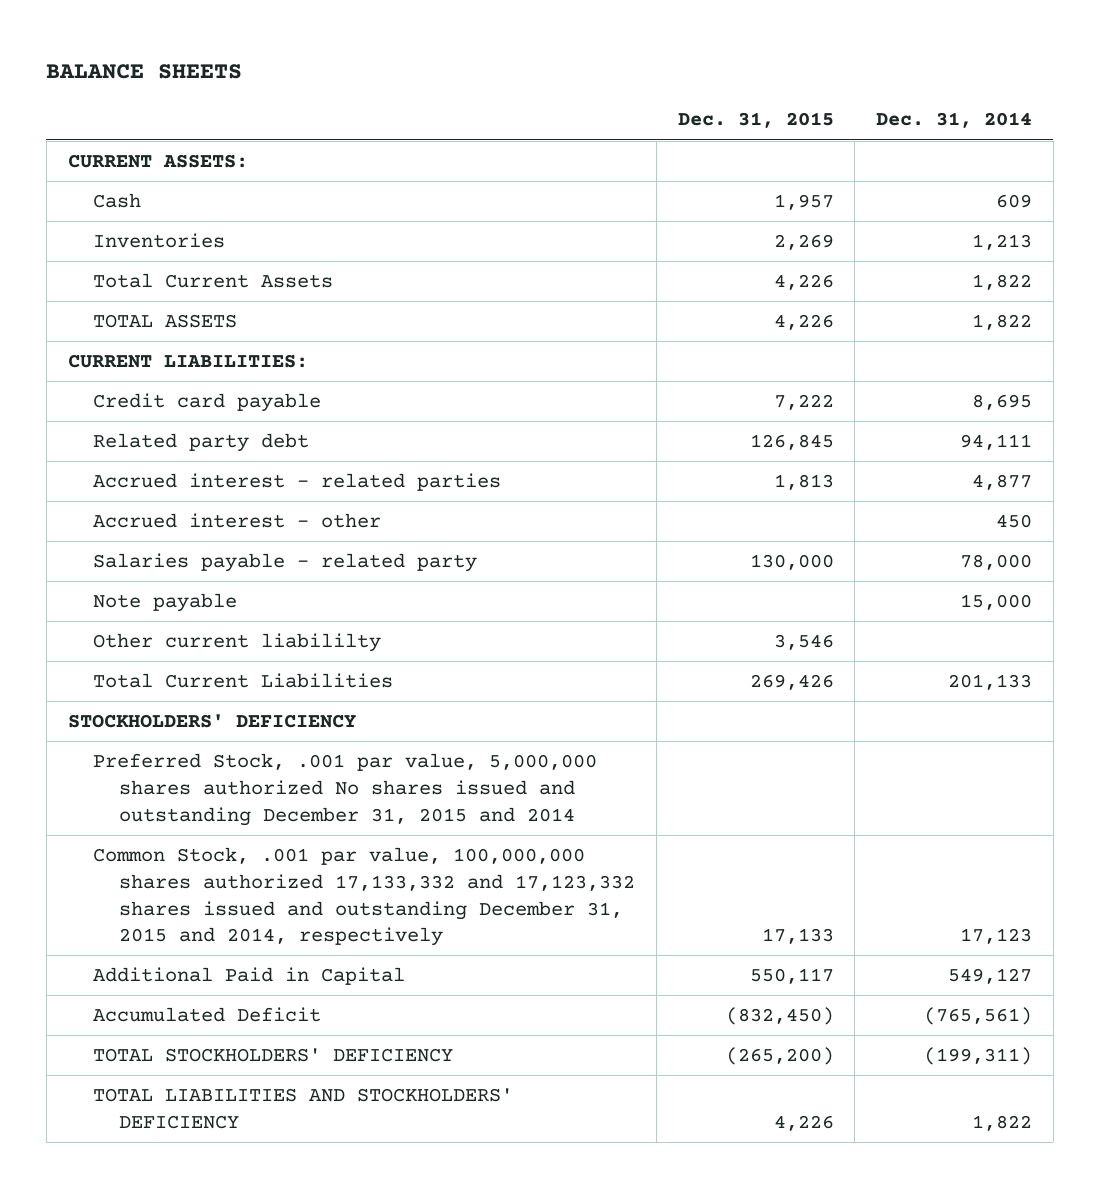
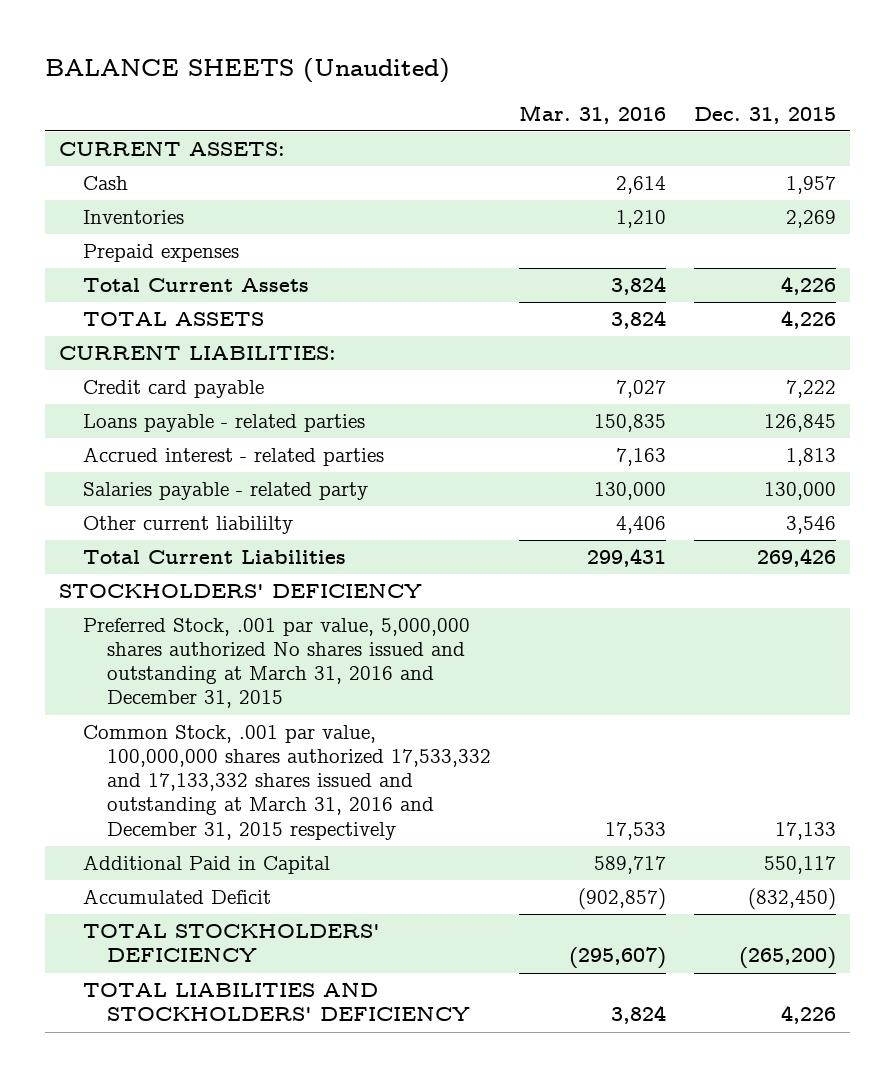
- BALANCE SHEETS
+ BALANCE SHEETS (Unaudited)
- | Dec. 31, 2015 | Dec. 31, 2014
+ | Mar. 31, 2016 | Dec. 31, 2015
+ Prepaid expenses
- Related party debt | 126,845 | 94,111
+ Loans payable - related parties | 150,835 | 126,845
- Accrued interest - other | | 450
- Note payable | | 15,000
- Preferred Stock, .001 par value, 5,000,000 shares authorized No shares issued and outstanding December 31, 2015 and 2014
- Common Stock, .001 par value, 100,000,000 shares authorized 17,133,332 and 17,123,332 shares issued and outstanding December 31, 2015 and 2014, respectively | 17,133 | 17,123
+ Preferred Stock, .001 par value, 5,000,000 shares authorized No shares issued and outstanding at March 31, 2016 and December 31, 2015
+ Common Stock, .001 par value, 100,000,000 shares authorized 17,533,332 and 17,133,332 shares issued and outstanding at March 31, 2016 and December 31, 2015 respectively | 17,533 | 17,133

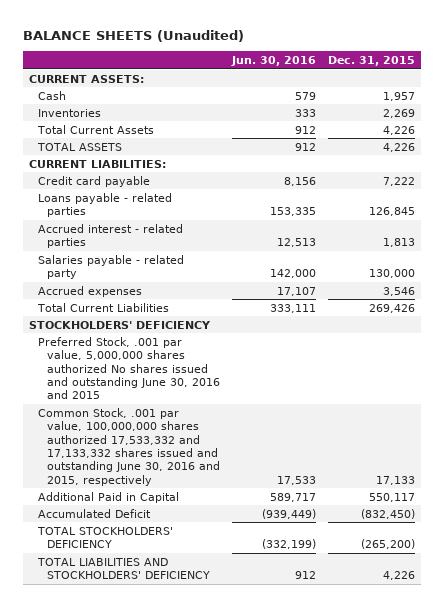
- | Mar. 31, 2016 | Dec. 31, 2015
+ | Jun. 30, 2016 | Dec. 31, 2015
- Prepaid expenses
- Other current liabililty | 4,406 | 3,546
+ Accrued expenses | 17,107 | 3,546
- Preferred Stock, .001 par value, 5,000,000 shares authorized No shares issued and outstanding at March 31, 2016 and December 31, 2015
- Common Stock, .001 par value, 100,000,000 shares authorized 17,533,332 and 17,133,332 shares issued and outstanding at March 31, 2016 and December 31, 2015 respectively | 17,533 | 17,133
+ Preferred Stock, .001 par value, 5,000,000 shares authorized No shares issued and outstanding June 30, 2016 and 2015
+ Common Stock, .001 par value, 100,000,000 shares authorized 17,533,332 and 17,133,332 shares issued and outstanding June 30, 2016 and 2015, respectively | 17,533 | 17,133

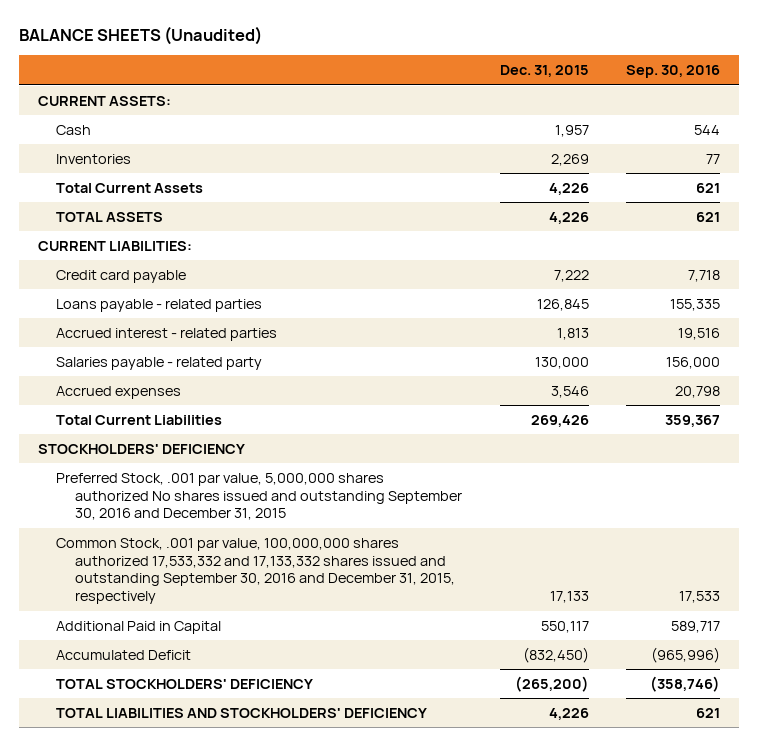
- | Jun. 30, 2016 | Dec. 31, 2015
+ | Dec. 31, 2015 | Sep. 30, 2016
- Preferred Stock, .001 par value, 5,000,000 shares authorized No shares issued and outstanding June 30, 2016 and 2015
- Common Stock, .001 par value, 100,000,000 shares authorized 17,533,332 and 17,133,332 shares issued and outstanding June 30, 2016 and 2015, respectively | 17,533 | 17,133
+ Preferred Stock, .001 par value, 5,000,000 shares authorized No shares issued and outstanding September 30, 2016 and December 31, 2015
+ Common Stock, .001 par value, 100,000,000 shares authorized 17,533,332 and 17,133,332 shares issued and outstanding September 30, 2016 and December 31, 2015, respectively | 17,133 | 17,533

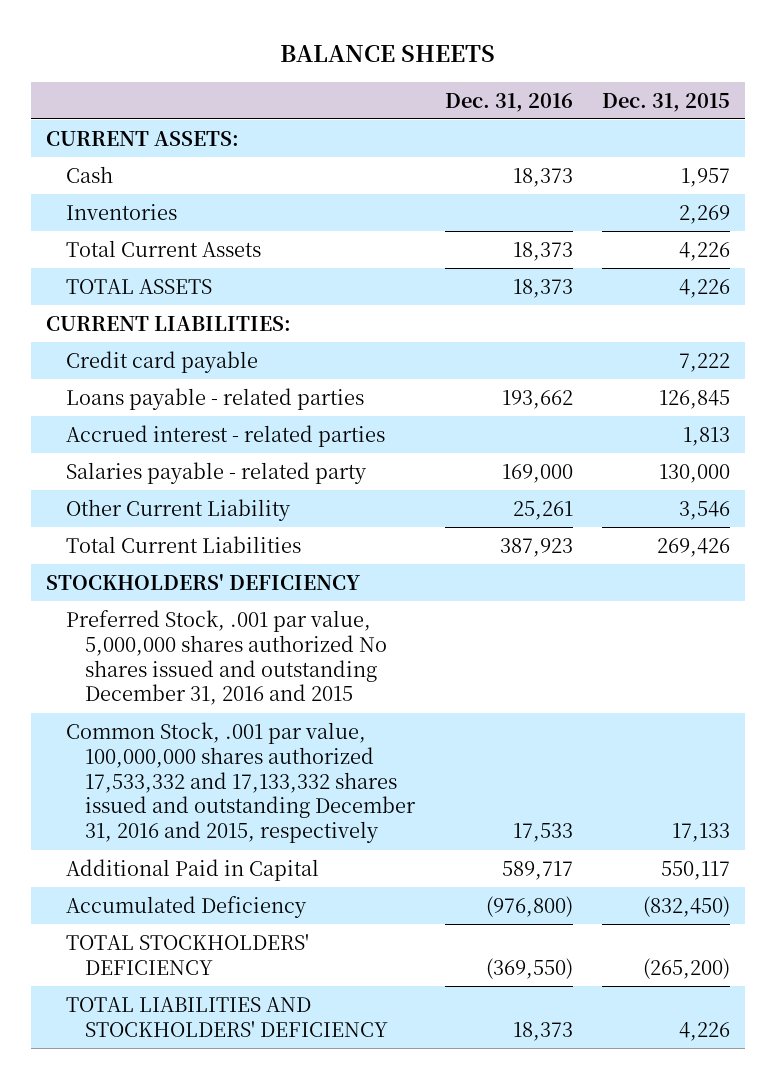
- BALANCE SHEETS (Unaudited)
+ BALANCE SHEETS
- | Dec. 31, 2015 | Sep. 30, 2016
+ | Dec. 31, 2016 | Dec. 31, 2015
- Accrued expenses | 3,546 | 20,798
+ Other Current Liability | 25,261 | 3,546
- Preferred Stock, .001 par value, 5,000,000 shares authorized No shares issued and outstanding September 30, 2016 and December 31, 2015
- Common Stock, .001 par value, 100,000,000 shares authorized 17,533,332 and 17,133,332 shares issued and outstanding September 30, 2016 and December 31, 2015, respectively | 17,133 | 17,533
+ Preferred Stock, .001 par value, 5,000,000 shares authorized No shares issued and outstanding December 31, 2016 and 2015
+ Common Stock, .001 par value, 100,000,000 shares authorized 17,533,332 and 17,133,332 shares issued and outstanding December 31, 2016 and 2015, respectively | 17,533 | 17,133
- Accumulated Deficit | (832,450) | (965,996)
+ Accumulated Deficiency | (976,800) | (832,450)

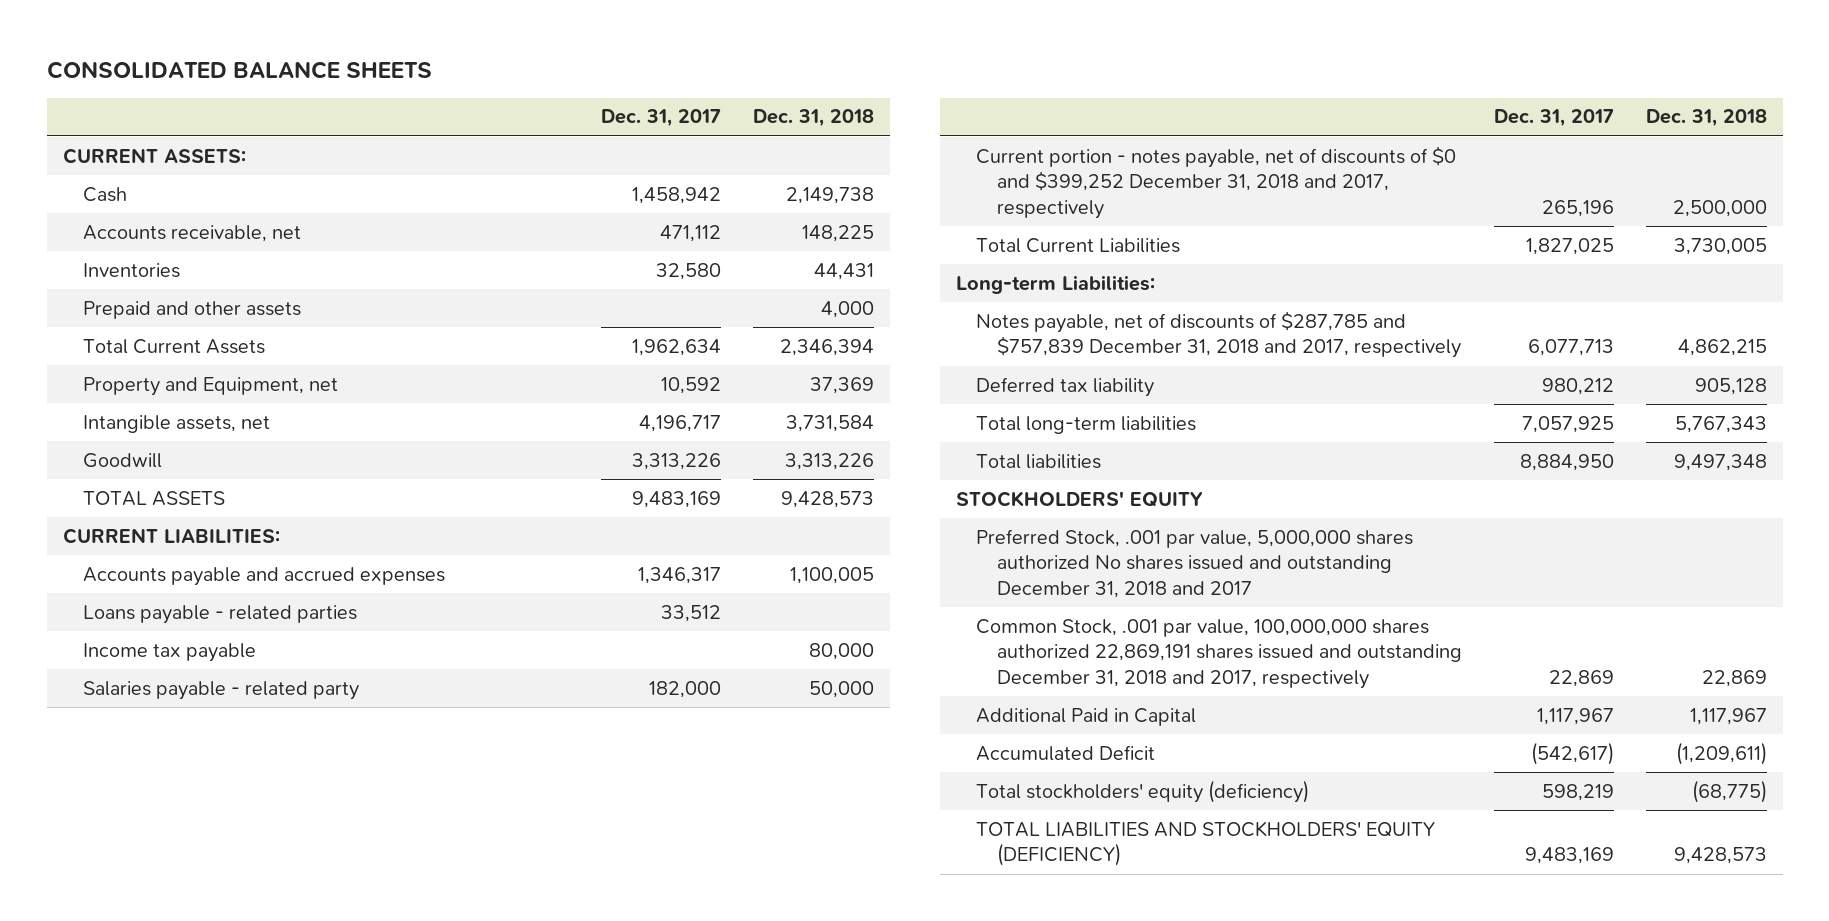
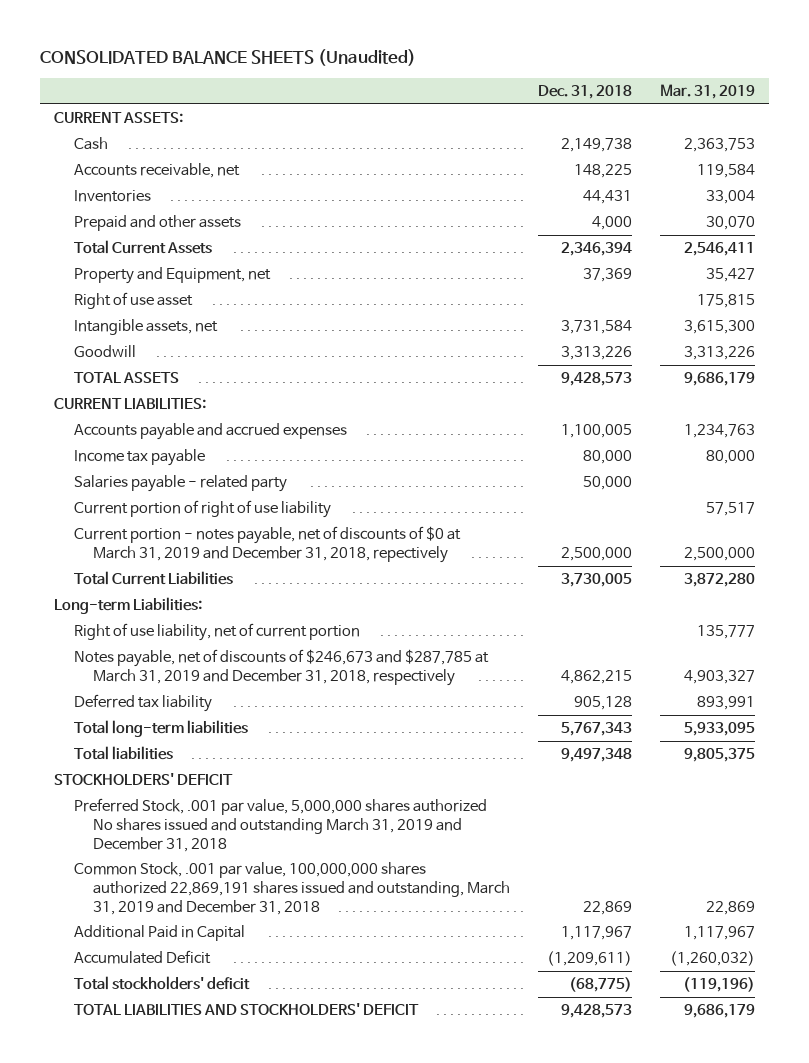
- CONSOLIDATED BALANCE SHEETS
+ CONSOLIDATED BALANCE SHEETS (Unaudited)
- | Dec. 31, 2017 | Dec. 31, 2018
+ | Dec. 31, 2018 | Mar. 31, 2019
+ Right of use asset | | 175,815
- Loans payable - related parties | 33,512 |
- Current portion - notes payable, net of discounts of $0 and $399,252 December 31, 2018 and 2017, respectively | 265,196 | 2,500,000
+ Current portion of right of use liability | | 57,517
+ Current portion - notes payable, net of discounts of $0 at March 31, 2019 and December 31, 2018, repectively | 2,500,000 | 2,500,000
- Notes payable, net of discounts of $287,785 and $757,839 December 31, 2018 and 2017, respectively | 6,077,713 | 4,862,215
+ Right of use liability, net of current portion | | 135,777
+ Notes payable, net of discounts of $246,673 and $287,785 at March 31, 2019 and December 31, 2018, respectively | 4,862,215 | 4,903,327
- STOCKHOLDERS' EQUITY
- Preferred Stock, .001 par value, 5,000,000 shares authorized No shares issued and outstanding December 31, 2018 and 2017
- Common Stock, .001 par value, 100,000,000 shares authorized 22,869,191 shares issued and outstanding December 31, 2018 and 2017, respectively | 22,869 | 22,869
+ STOCKHOLDERS' DEFICIT
+ Preferred Stock, .001 par value, 5,000,000 shares authorized No shares issued and outstanding March 31, 2019 and December 31, 2018
+ Common Stock, .001 par value, 100,000,000 shares authorized 22,869,191 shares issued and outstanding, March 31, 2019 and December 31, 2018 | 22,869 | 22,869
- Total stockholders' equity (deficiency) | 598,219 | (68,775)
- TOTAL LIABILITIES AND STOCKHOLDERS' EQUITY (DEFICIENCY) | 9,483,169 | 9,428,573
+ Total stockholders' deficit | (68,775) | (119,196)
+ TOTAL LIABILITIES AND STOCKHOLDERS' DEFICIT | 9,428,573 | 9,686,179

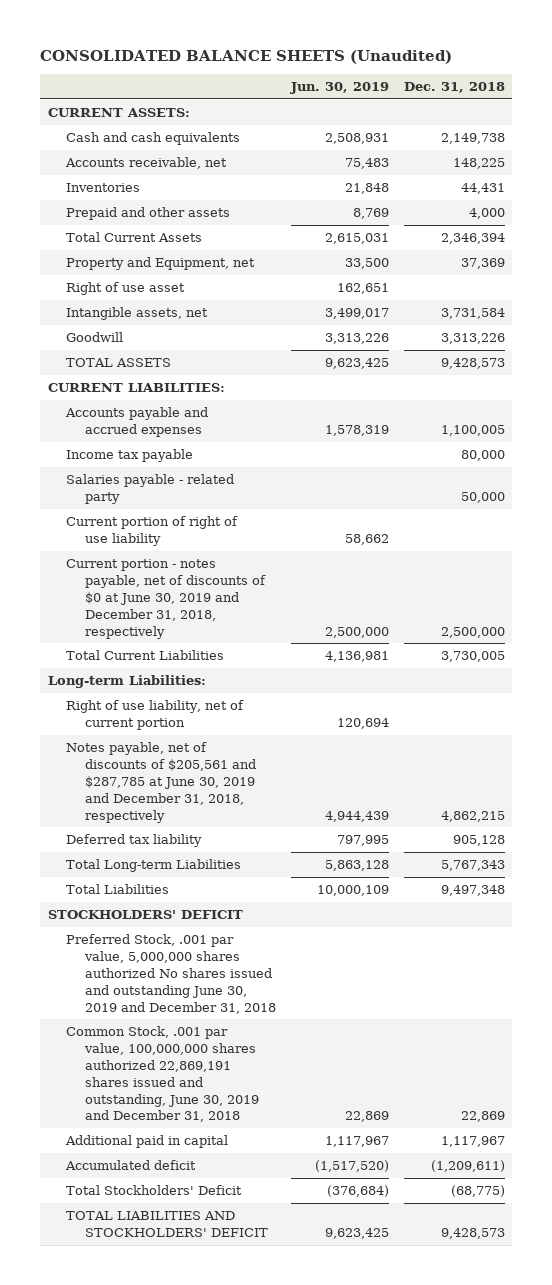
- | Dec. 31, 2018 | Mar. 31, 2019
+ | Jun. 30, 2019 | Dec. 31, 2018
- Cash | 2,149,738 | 2,363,753
+ Cash and cash equivalents | 2,508,931 | 2,149,738
- Current portion - notes payable, net of discounts of $0 at March 31, 2019 and December 31, 2018, repectively | 2,500,000 | 2,500,000
+ Current portion - notes payable, net of discounts of $0 at June 30, 2019 and December 31, 2018, respectively | 2,500,000 | 2,500,000
- Notes payable, net of discounts of $246,673 and $287,785 at March 31, 2019 and December 31, 2018, respectively | 4,862,215 | 4,903,327
+ Notes payable, net of discounts of $205,561 and $287,785 at June 30, 2019 and December 31, 2018, respectively | 4,944,439 | 4,862,215
- Total long-term liabilities | 5,767,343 | 5,933,095
- Total liabilities | 9,497,348 | 9,805,375
+ Total Long-term Liabilities | 5,863,128 | 5,767,343
+ Total Liabilities | 10,000,109 | 9,497,348
- Preferred Stock, .001 par value, 5,000,000 shares authorized No shares issued and outstanding March 31, 2019 and December 31, 2018
- Common Stock, .001 par value, 100,000,000 shares authorized 22,869,191 shares issued and outstanding, March 31, 2019 and December 31, 2018 | 22,869 | 22,869
- Additional Paid in Capital | 1,117,967 | 1,117,967
- Accumulated Deficit | (1,209,611) | (1,260,032)
- Total stockholders' deficit | (68,775) | (119,196)
+ Preferred Stock, .001 par value, 5,000,000 shares authorized No shares issued and outstanding June 30, 2019 and December 31, 2018
+ Common Stock, .001 par value, 100,000,000 shares authorized 22,869,191 shares issued and outstanding, June 30, 2019 and December 31, 2018 | 22,869 | 22,869
+ Additional paid in capital | 1,117,967 | 1,117,967
+ Accumulated deficit | (1,517,520) | (1,209,611)
+ Total Stockholders' Deficit | (376,684) | (68,775)

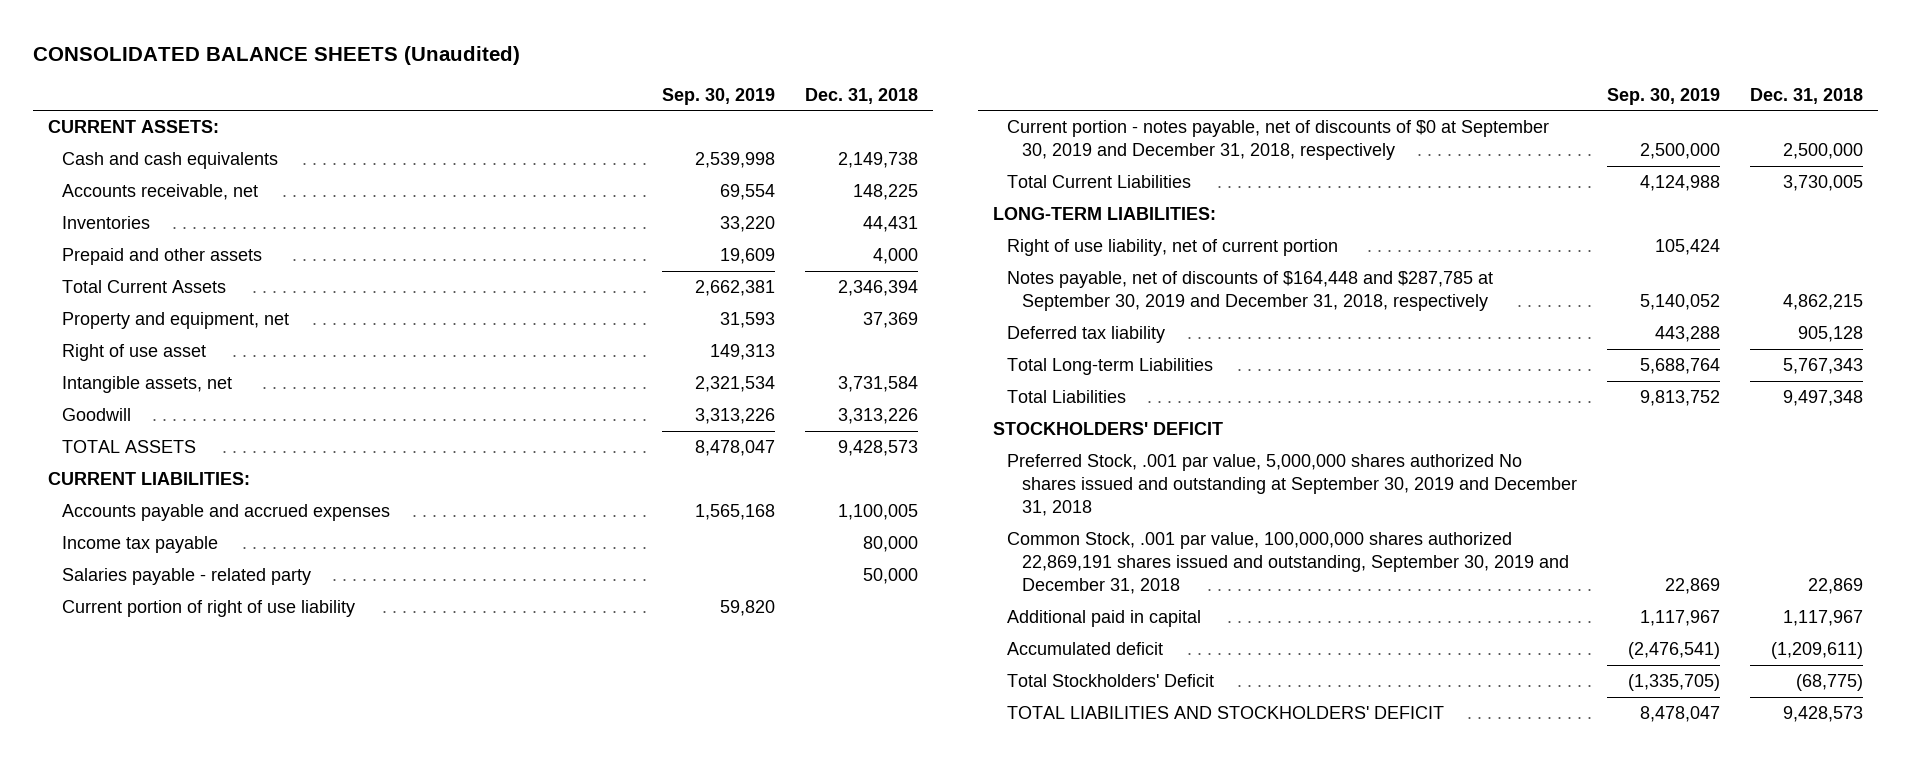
- | Jun. 30, 2019 | Dec. 31, 2018
+ | Sep. 30, 2019 | Dec. 31, 2018
- Property and Equipment, net | 33,500 | 37,369
+ Property and equipment, net | 31,593 | 37,369
- Current portion - notes payable, net of discounts of $0 at June 30, 2019 and December 31, 2018, respectively | 2,500,000 | 2,500,000
+ Current portion - notes payable, net of discounts of $0 at September 30, 2019 and December 31, 2018, respectively | 2,500,000 | 2,500,000
- Long-term Liabilities:
+ LONG-TERM LIABILITIES:
- Notes payable, net of discounts of $205,561 and $287,785 at June 30, 2019 and December 31, 2018, respectively | 4,944,439 | 4,862,215
+ Notes payable, net of discounts of $164,448 and $287,785 at September 30, 2019 and December 31, 2018, respectively | 5,140,052 | 4,862,215
- Preferred Stock, .001 par value, 5,000,000 shares authorized No shares issued and outstanding June 30, 2019 and December 31, 2018
- Common Stock, .001 par value, 100,000,000 shares authorized 22,869,191 shares issued and outstanding, June 30, 2019 and December 31, 2018 | 22,869 | 22,869
+ Preferred Stock, .001 par value, 5,000,000 shares authorized No shares issued and outstanding at September 30, 2019 and December 31, 2018
+ Common Stock, .001 par value, 100,000,000 shares authorized 22,869,191 shares issued and outstanding, September 30, 2019 and December 31, 2018 | 22,869 | 22,869

